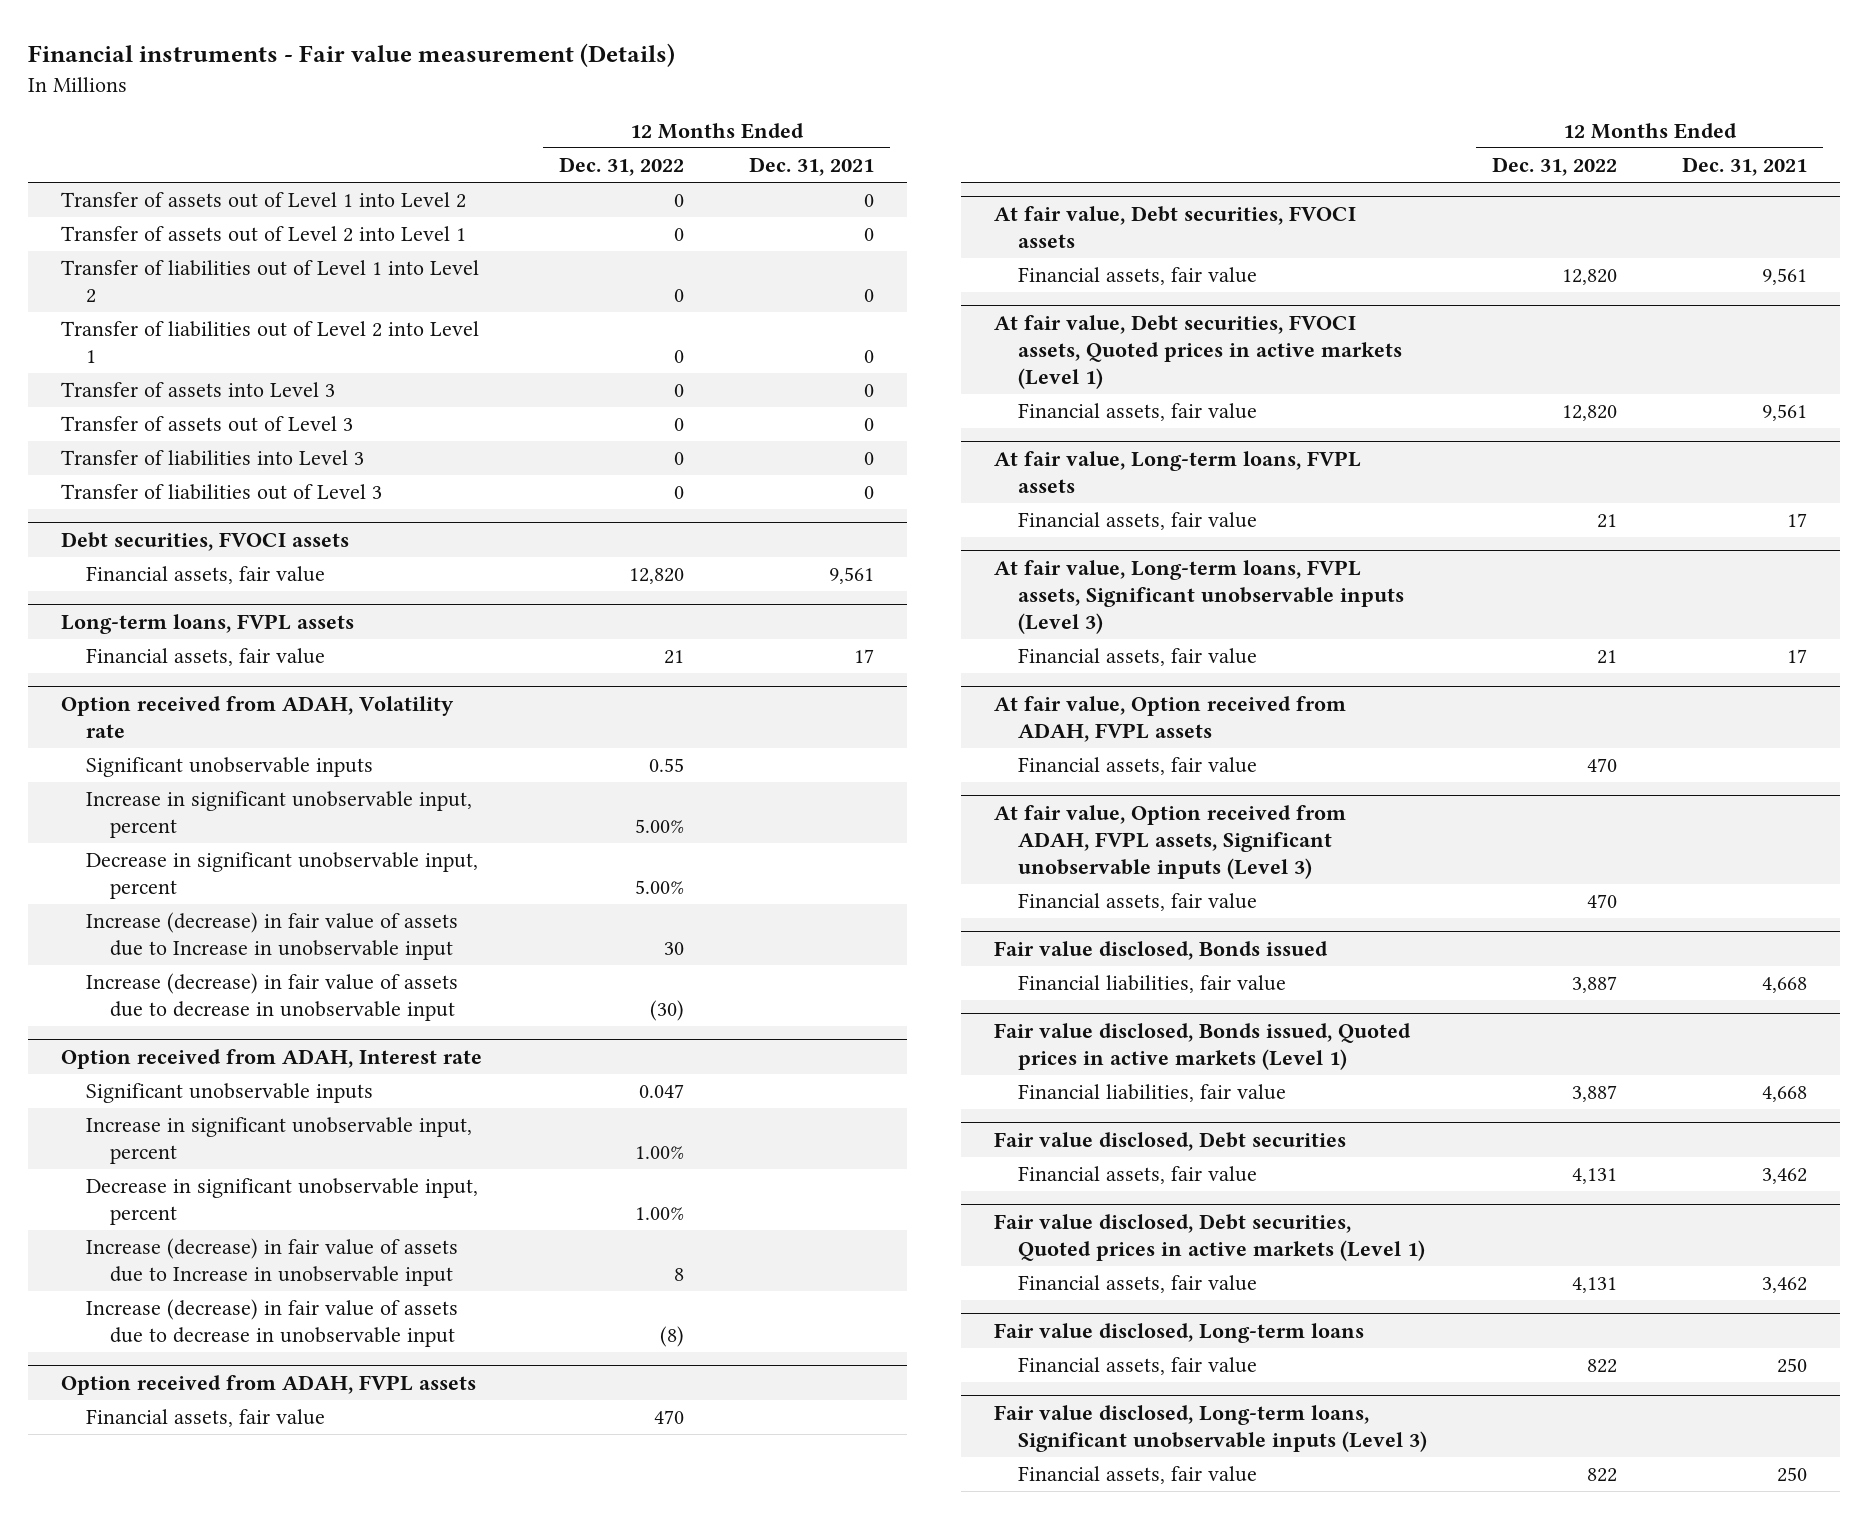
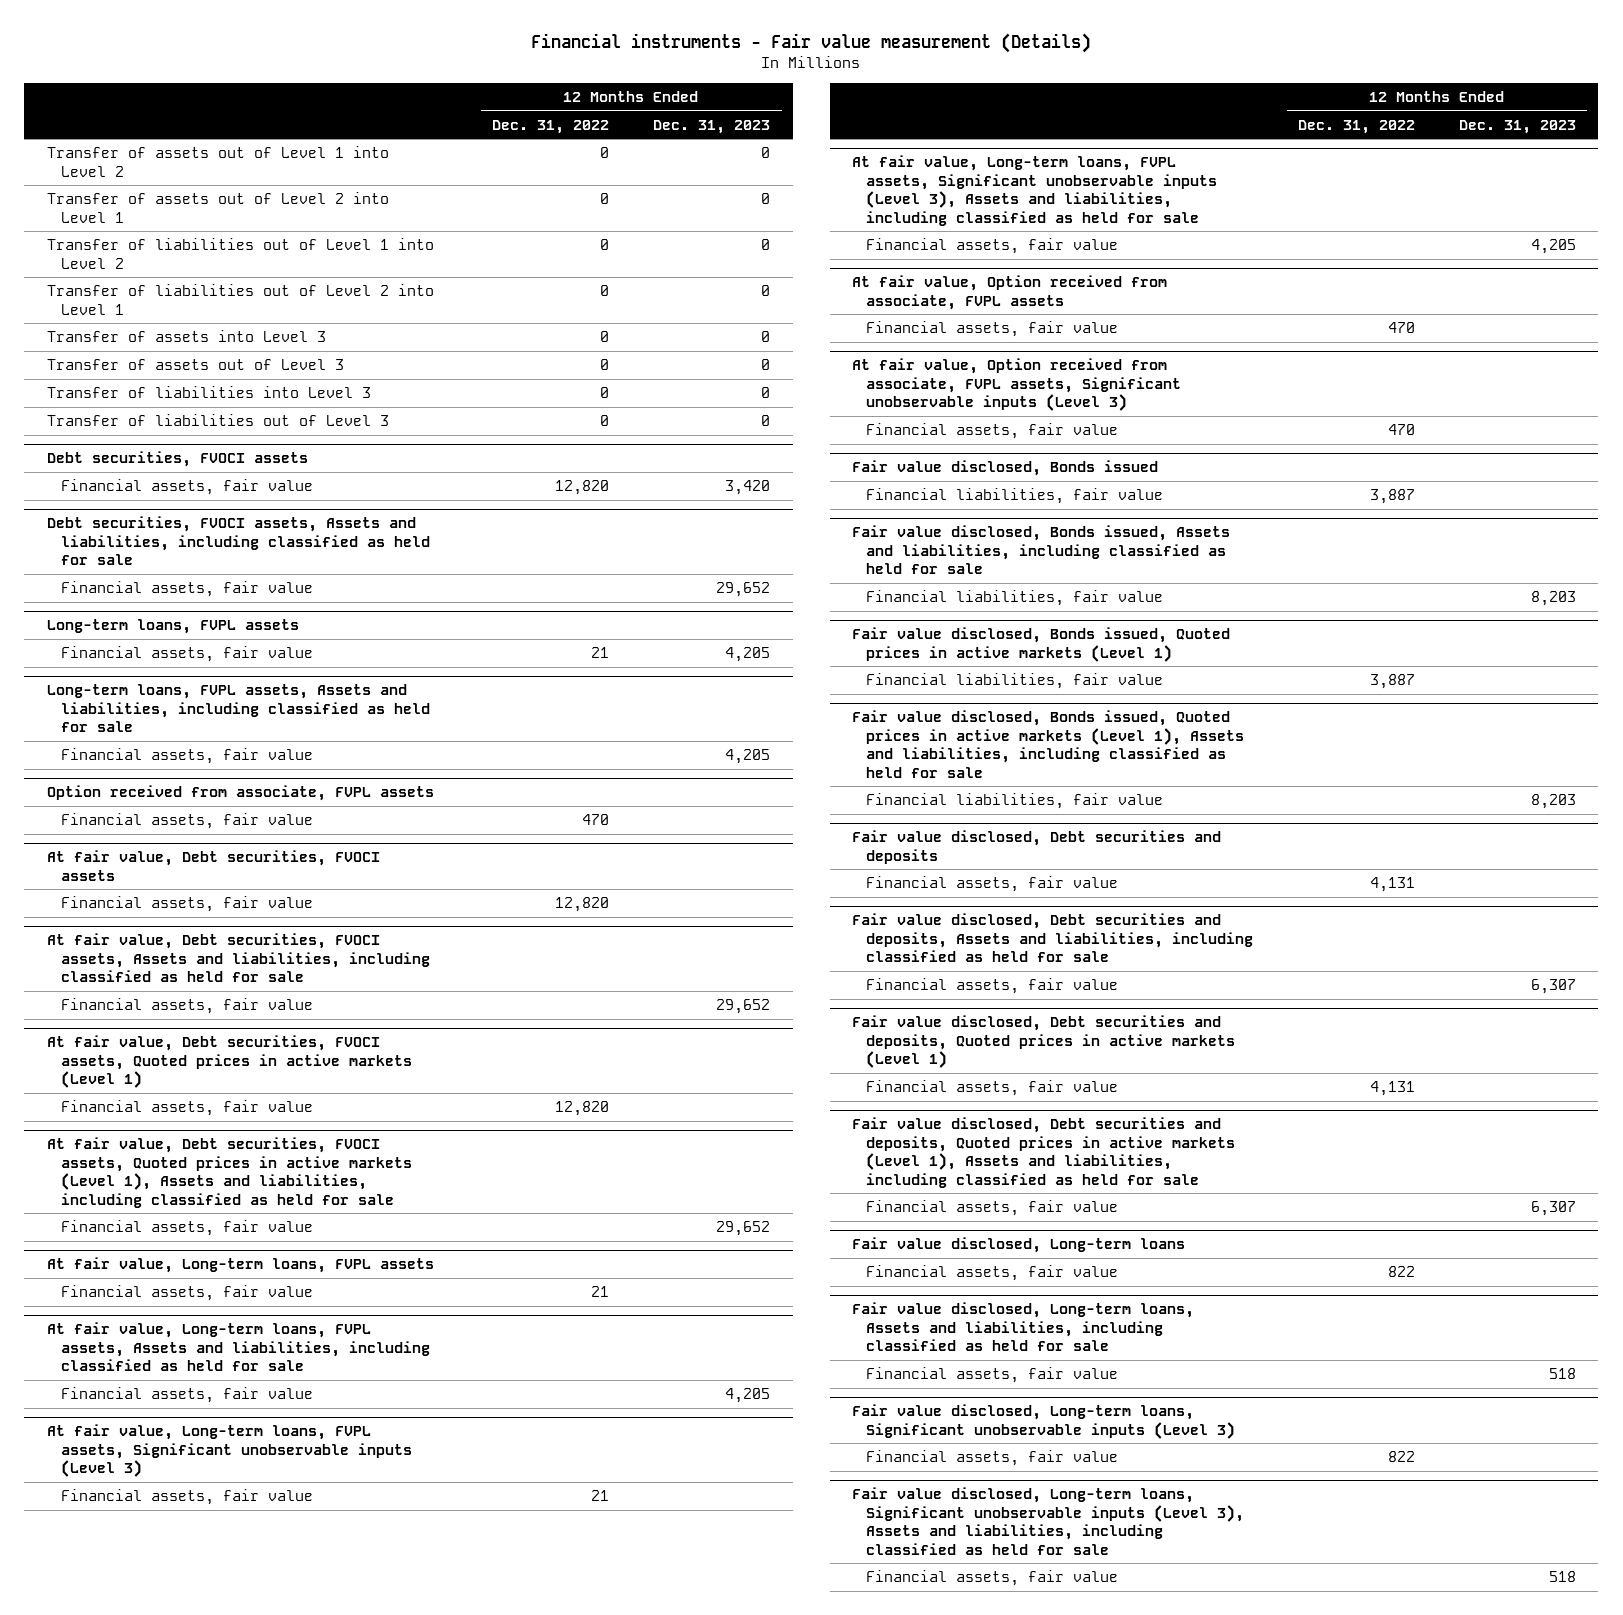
- | 12 Months Ended Dec. 31, 2022 | 12 Months Ended Dec. 31, 2021
+ | 12 Months Ended Dec. 31, 2022 | 12 Months Ended Dec. 31, 2023
+ Debt securities, FVOCI assets, Assets and liabilities, including classified as held for sale
+ Financial assets, fair value | | 29,652
- Option received from ADAH, Volatility rate
- Significant unobservable inputs | 0.55 |
- Increase in significant unobservable input, percent | 5.00% |
- Decrease in significant unobservable input, percent | 5.00% |
- Increase (decrease) in fair value of assets due to Increase in unobservable input | 30 |
- Increase (decrease) in fair value of assets due to decrease in unobservable input | (30) |
- Option received from ADAH, Interest rate
- Significant unobservable inputs | 0.047 |
- Increase in significant unobservable input, percent | 1.00% |
- Decrease in significant unobservable input, percent | 1.00% |
- Increase (decrease) in fair value of assets due to Increase in unobservable input | 8 |
- Increase (decrease) in fair value of assets due to decrease in unobservable input | (8) |
- Option received from ADAH, FVPL assets
+ Long-term loans, FVPL assets, Assets and liabilities, including classified as held for sale
+ Financial assets, fair value | | 4,205
+ Option received from associate, FVPL assets
+ At fair value, Debt securities, FVOCI assets, Assets and liabilities, including classified as held for sale
+ Financial assets, fair value | | 29,652
+ At fair value, Debt securities, FVOCI assets, Quoted prices in active markets (Level 1), Assets and liabilities, including classified as held for sale
+ Financial assets, fair value | | 29,652
+ At fair value, Long-term loans, FVPL assets, Assets and liabilities, including classified as held for sale
+ Financial assets, fair value | | 4,205
- At fair value, Option received from ADAH, FVPL assets
+ At fair value, Long-term loans, FVPL assets, Significant unobservable inputs (Level 3), Assets and liabilities, including classified as held for sale
+ Financial assets, fair value | | 4,205
+ At fair value, Option received from associate, FVPL assets
- At fair value, Option received from ADAH, FVPL assets, Significant unobservable inputs (Level 3)
+ At fair value, Option received from associate, FVPL assets, Significant unobservable inputs (Level 3)
+ Fair value disclosed, Bonds issued, Assets and liabilities, including classified as held for sale
+ Financial liabilities, fair value | | 8,203
- Fair value disclosed, Debt securities
+ Fair value disclosed, Bonds issued, Quoted prices in active markets (Level 1), Assets and liabilities, including classified as held for sale
+ Financial liabilities, fair value | | 8,203
+ Fair value disclosed, Debt securities and deposits
- Fair value disclosed, Debt securities, Quoted prices in active markets (Level 1)
+ Fair value disclosed, Debt securities and deposits, Assets and liabilities, including classified as held for sale
+ Financial assets, fair value | | 6,307
+ Fair value disclosed, Debt securities and deposits, Quoted prices in active markets (Level 1)
+ Fair value disclosed, Debt securities and deposits, Quoted prices in active markets (Level 1), Assets and liabilities, including classified as held for sale
+ Financial assets, fair value | | 6,307
+ Fair value disclosed, Long-term loans, Assets and liabilities, including classified as held for sale
+ Financial assets, fair value | | 518
+ Fair value disclosed, Long-term loans, Significant unobservable inputs (Level 3), Assets and liabilities, including classified as held for sale
+ Financial assets, fair value | | 518

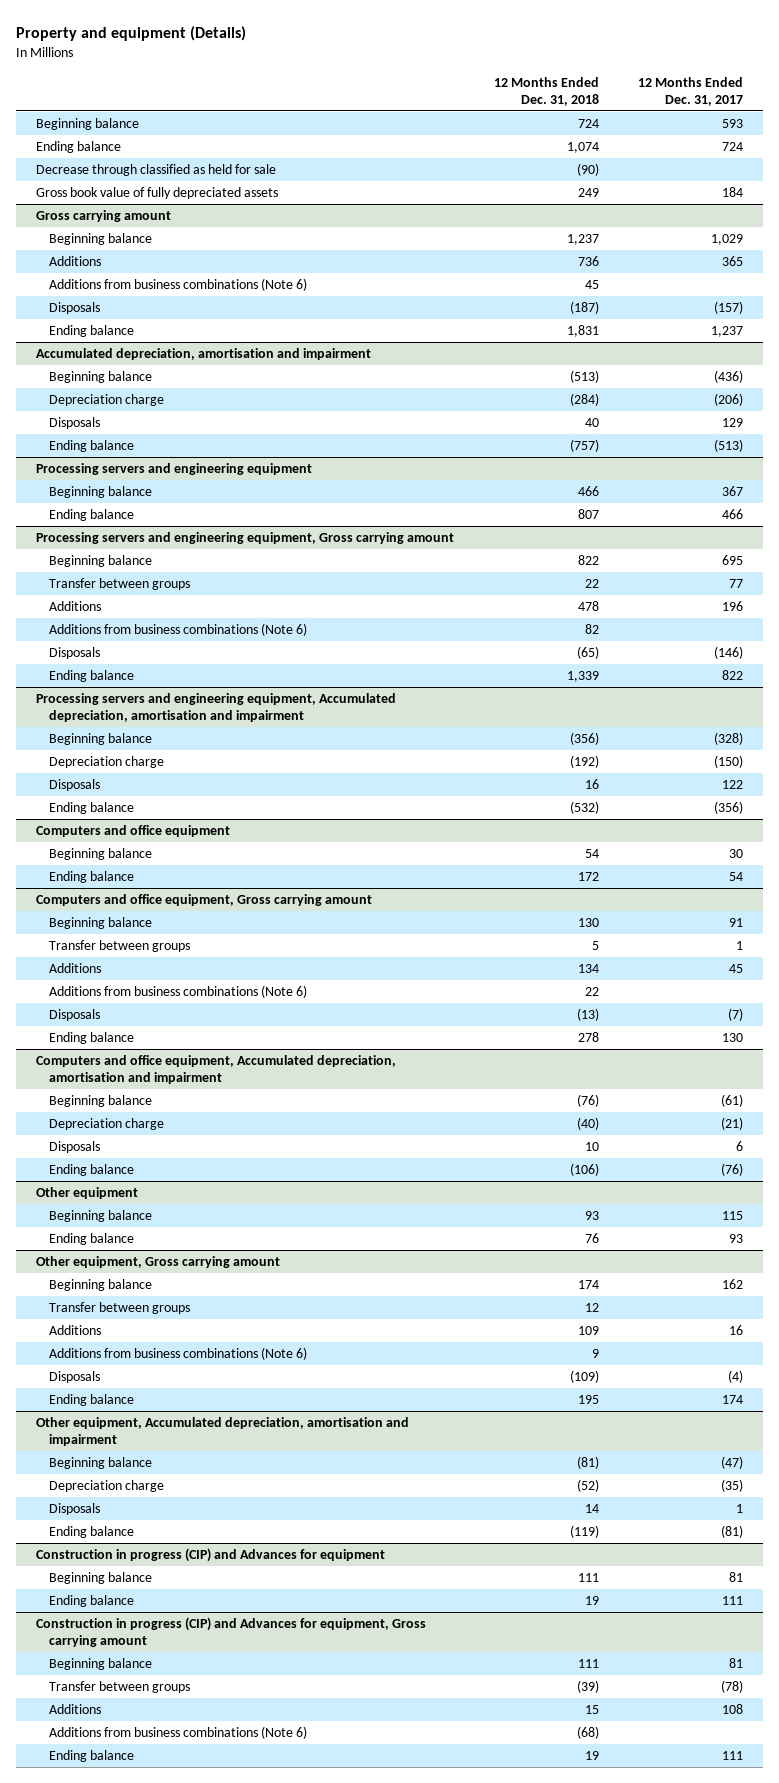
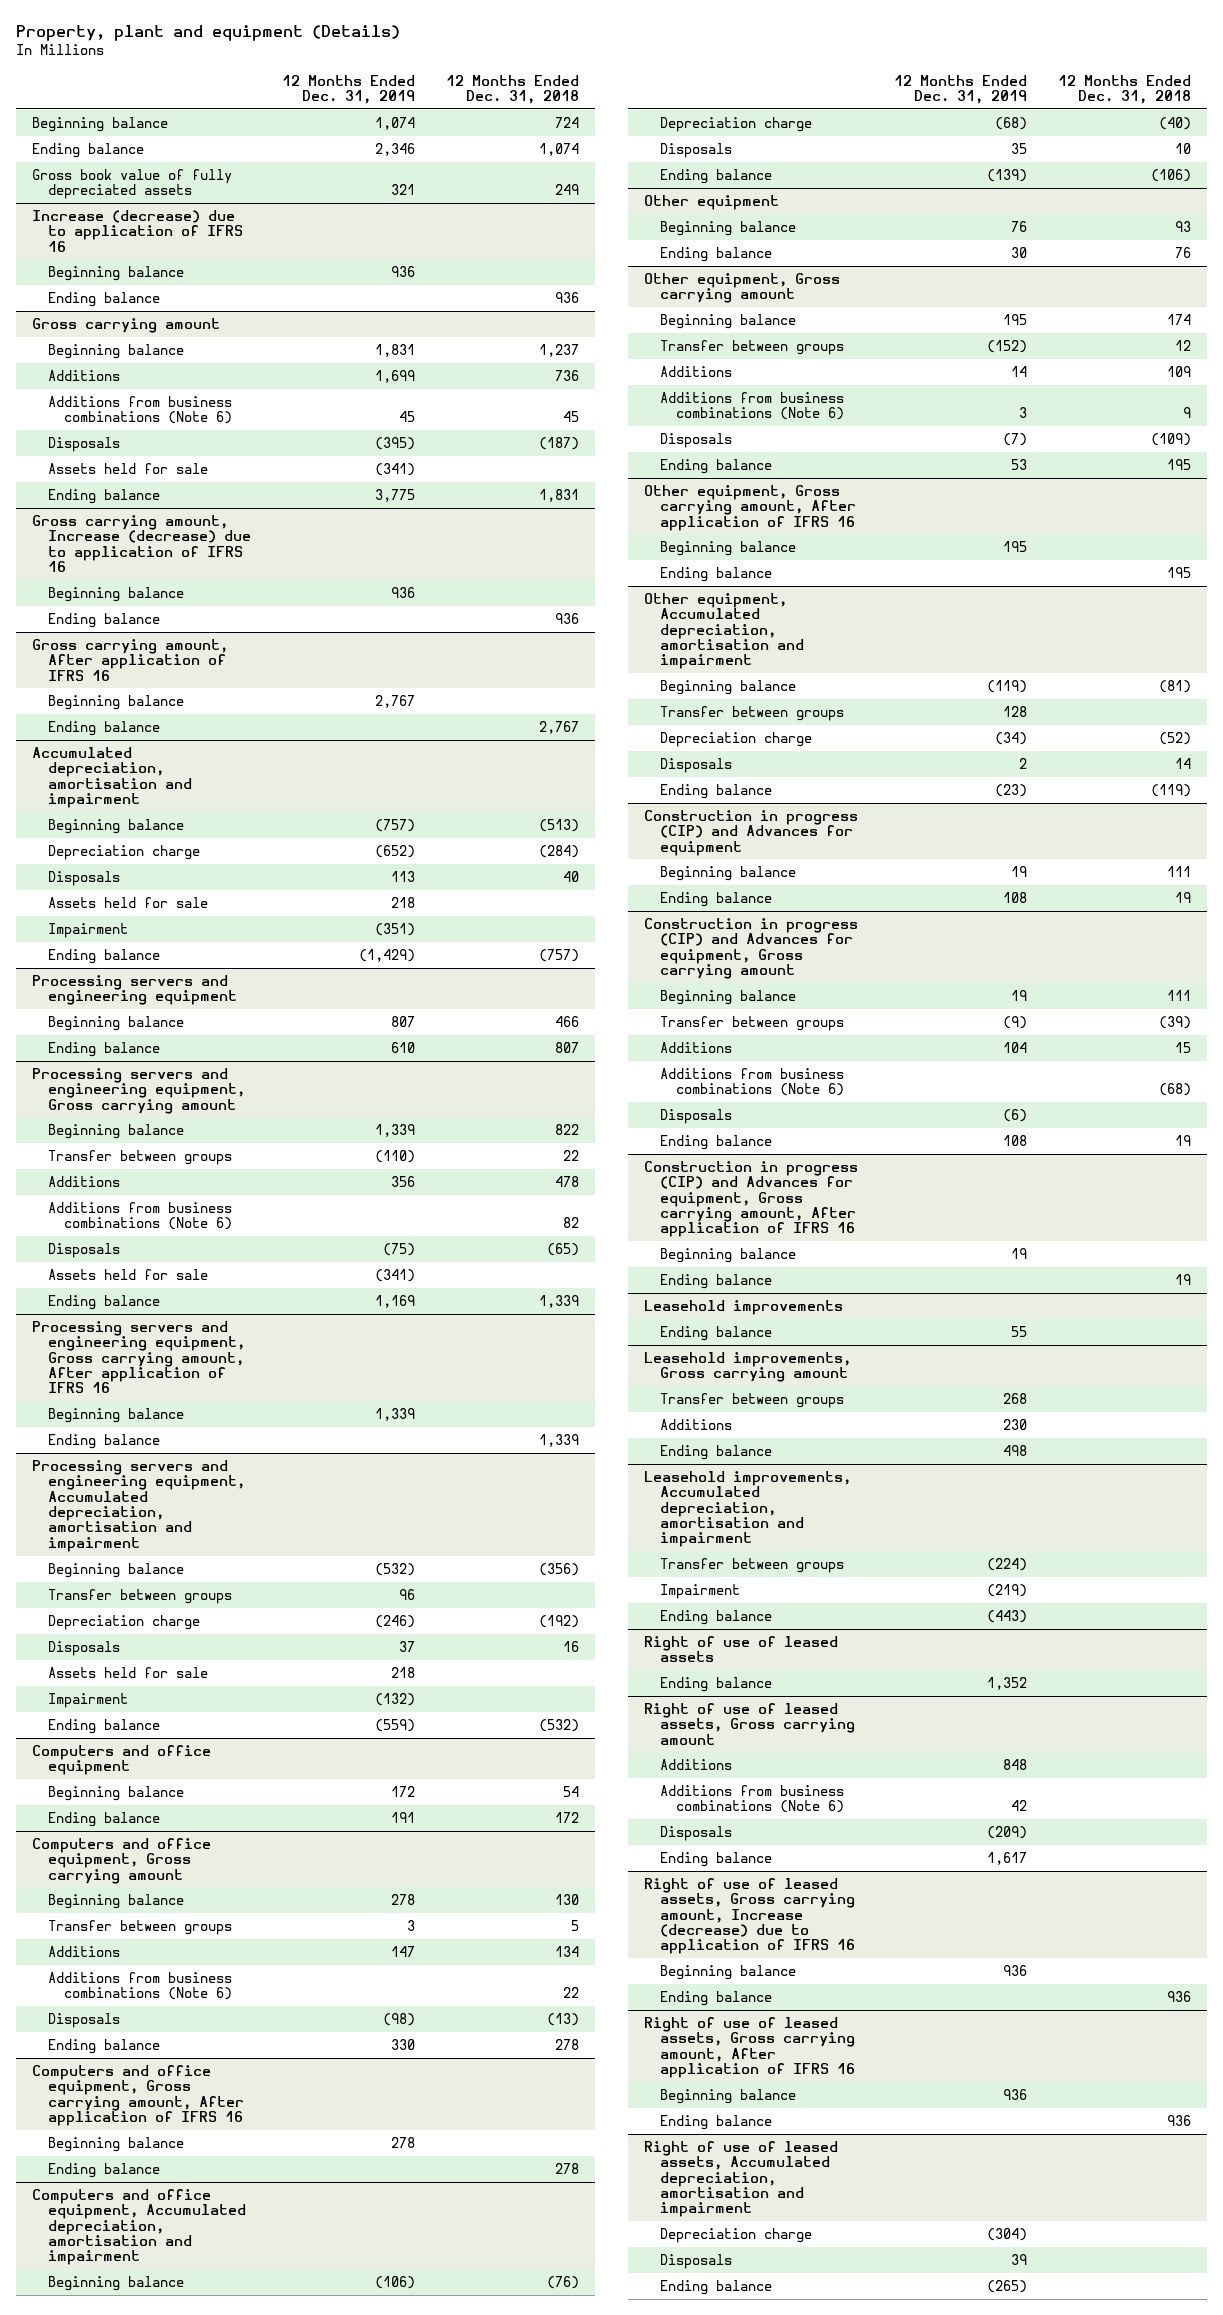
- Property and equipment (Details)
+ Property, plant and equipment (Details)
- | 12 Months Ended Dec. 31, 2018 | 12 Months Ended Dec. 31, 2017
+ | 12 Months Ended Dec. 31, 2019 | 12 Months Ended Dec. 31, 2018
- Decrease through classified as held for sale | (90) |
+ Increase (decrease) due to application of IFRS 16
+ Beginning balance | 936 |
+ Ending balance | | 936
@ Gross carrying amount
+ Assets held for sale | (341) |
+ Gross carrying amount, Increase (decrease) due to application of IFRS 16
+ Beginning balance | 936 |
+ Ending balance | | 936
+ Gross carrying amount, After application of IFRS 16
+ Beginning balance | 2,767 |
+ Ending balance | | 2,767
@ Accumulated depreciation, amortisation and impairment
+ Assets held for sale | 218 |
+ Impairment | (351) |
@ Processing servers and engineering equipment, Gross carrying amount
+ Assets held for sale | (341) |
+ Processing servers and engineering equipment, Gross carrying amount, After application of IFRS 16
+ Beginning balance | 1,339 |
+ Ending balance | | 1,339
@ Processing servers and engineering equipment, Accumulated depreciation, amortisation and impairment
+ Transfer between groups | 96 |
+ Assets held for sale | 218 |
+ Impairment | (132) |
+ Computers and office equipment, Gross carrying amount, After application of IFRS 16
+ Beginning balance | 278 |
+ Ending balance | | 278
+ Other equipment, Gross carrying amount, After application of IFRS 16
+ Beginning balance | 195 |
+ Ending balance | | 195
@ Other equipment, Accumulated depreciation, amortisation and impairment
+ Transfer between groups | 128 |
@ Construction in progress (CIP) and Advances for equipment, Gross carrying amount
+ Disposals | (6) |
+ Construction in progress (CIP) and Advances for equipment, Gross carrying amount, After application of IFRS 16
+ Beginning balance | 19 |
+ Ending balance | | 19
+ Leasehold improvements
+ Ending balance | 55 |
+ Leasehold improvements, Gross carrying amount
+ Transfer between groups | 268 |
+ Additions | 230 |
+ Ending balance | 498 |
+ Leasehold improvements, Accumulated depreciation, amortisation and impairment
+ Transfer between groups | (224) |
+ Impairment | (219) |
+ Ending balance | (443) |
+ Right of use of leased assets
+ Ending balance | 1,352 |
+ Right of use of leased assets, Gross carrying amount
+ Additions | 848 |
+ Additions from business combinations (Note 6) | 42 |
+ Disposals | (209) |
+ Ending balance | 1,617 |
+ Right of use of leased assets, Gross carrying amount, Increase (decrease) due to application of IFRS 16
+ Beginning balance | 936 |
+ Ending balance | | 936
+ Right of use of leased assets, Gross carrying amount, After application of IFRS 16
+ Beginning balance | 936 |
+ Ending balance | | 936
+ Right of use of leased assets, Accumulated depreciation, amortisation and impairment
+ Depreciation charge | (304) |
+ Disposals | 39 |
+ Ending balance | (265) |

